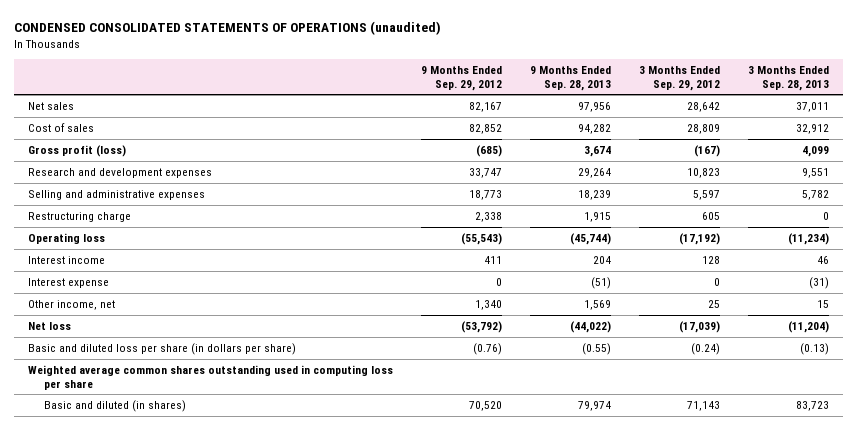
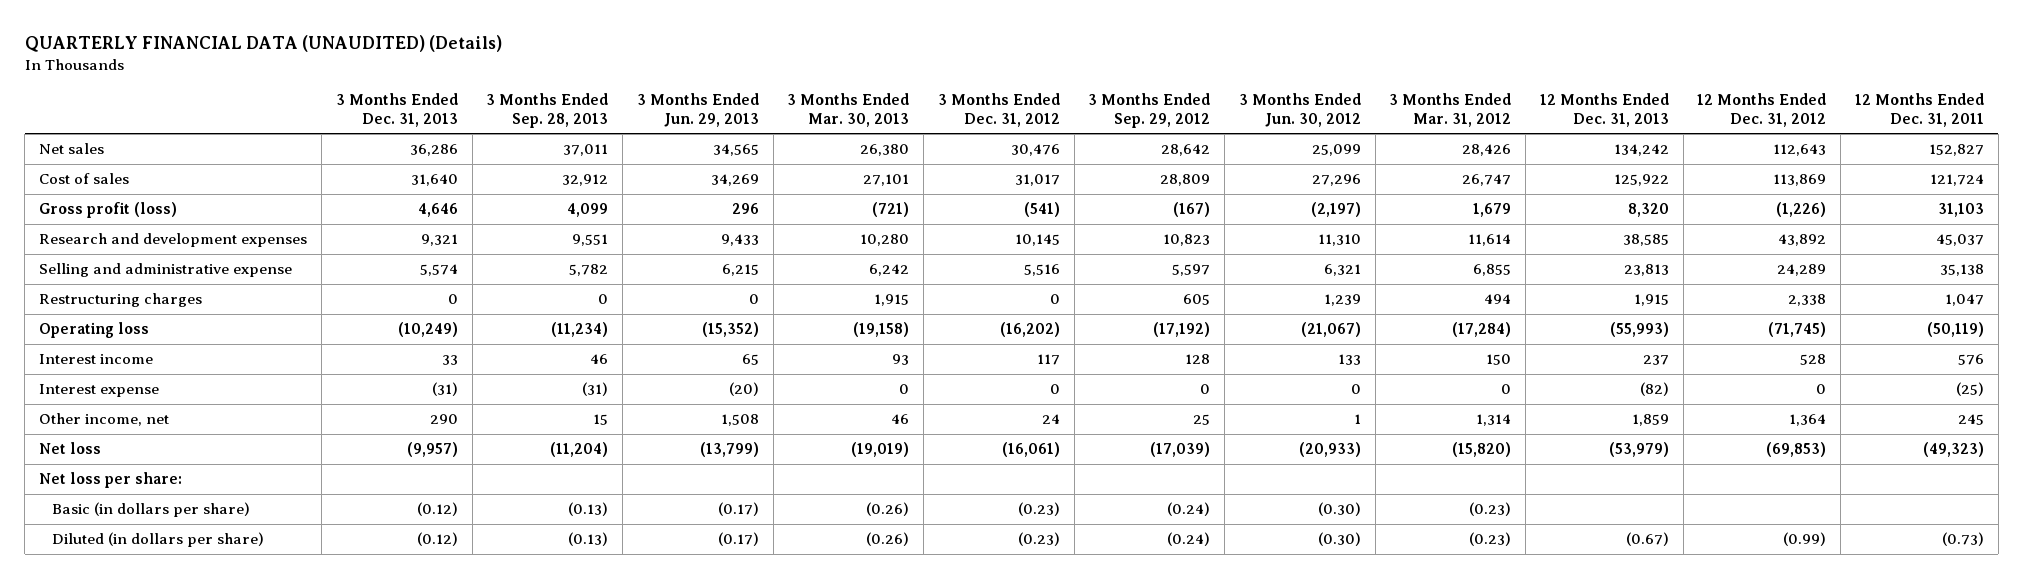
- CONDENSED CONSOLIDATED STATEMENTS OF OPERATIONS (unaudited)
+ QUARTERLY FINANCIAL DATA (UNAUDITED) (Details)
- | 9 Months Ended Sep. 29, 2012 | 9 Months Ended Sep. 28, 2013 | 3 Months Ended Sep. 29, 2012 | 3 Months Ended Sep. 28, 2013
+ | 3 Months Ended Dec. 31, 2013 | 3 Months Ended Sep. 28, 2013 | 3 Months Ended Jun. 29, 2013 | 3 Months Ended Mar. 30, 2013 | 3 Months Ended Dec. 31, 2012 | 3 Months Ended Sep. 29, 2012 | 3 Months Ended Jun. 30, 2012 | 3 Months Ended Mar. 31, 2012 | 12 Months Ended Dec. 31, 2013 | 12 Months Ended Dec. 31, 2012 | 12 Months Ended Dec. 31, 2011
- Selling and administrative expenses | 18,773 | 18,239 | 5,597 | 5,782
- Restructuring charge | 2,338 | 1,915 | 605 | 0
+ Selling and administrative expense | 5,574 | 5,782 | 6,215 | 6,242 | 5,516 | 5,597 | 6,321 | 6,855 | 23,813 | 24,289 | 35,138
+ Restructuring charges | 0 | 0 | 0 | 1,915 | 0 | 605 | 1,239 | 494 | 1,915 | 2,338 | 1,047
- Basic and diluted loss per share (in dollars per share) | (0.76) | (0.55) | (0.24) | (0.13)
- Weighted average common shares outstanding used in computing loss per share
- Basic and diluted (in shares) | 70,520 | 79,974 | 71,143 | 83,723
+ Net loss per share:
+ Basic (in dollars per share) | (0.12) | (0.13) | (0.17) | (0.26) | (0.23) | (0.24) | (0.30) | (0.23) | | |
+ Diluted (in dollars per share) | (0.12) | (0.13) | (0.17) | (0.26) | (0.23) | (0.24) | (0.30) | (0.23) | (0.67) | (0.99) | (0.73)

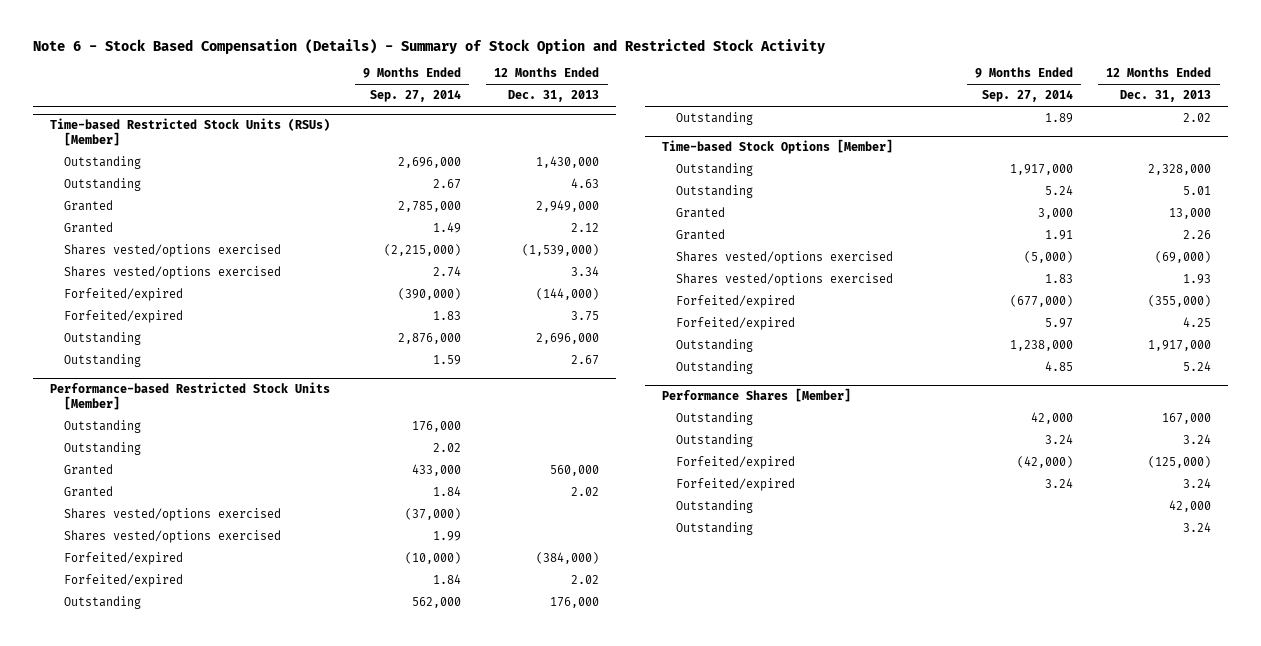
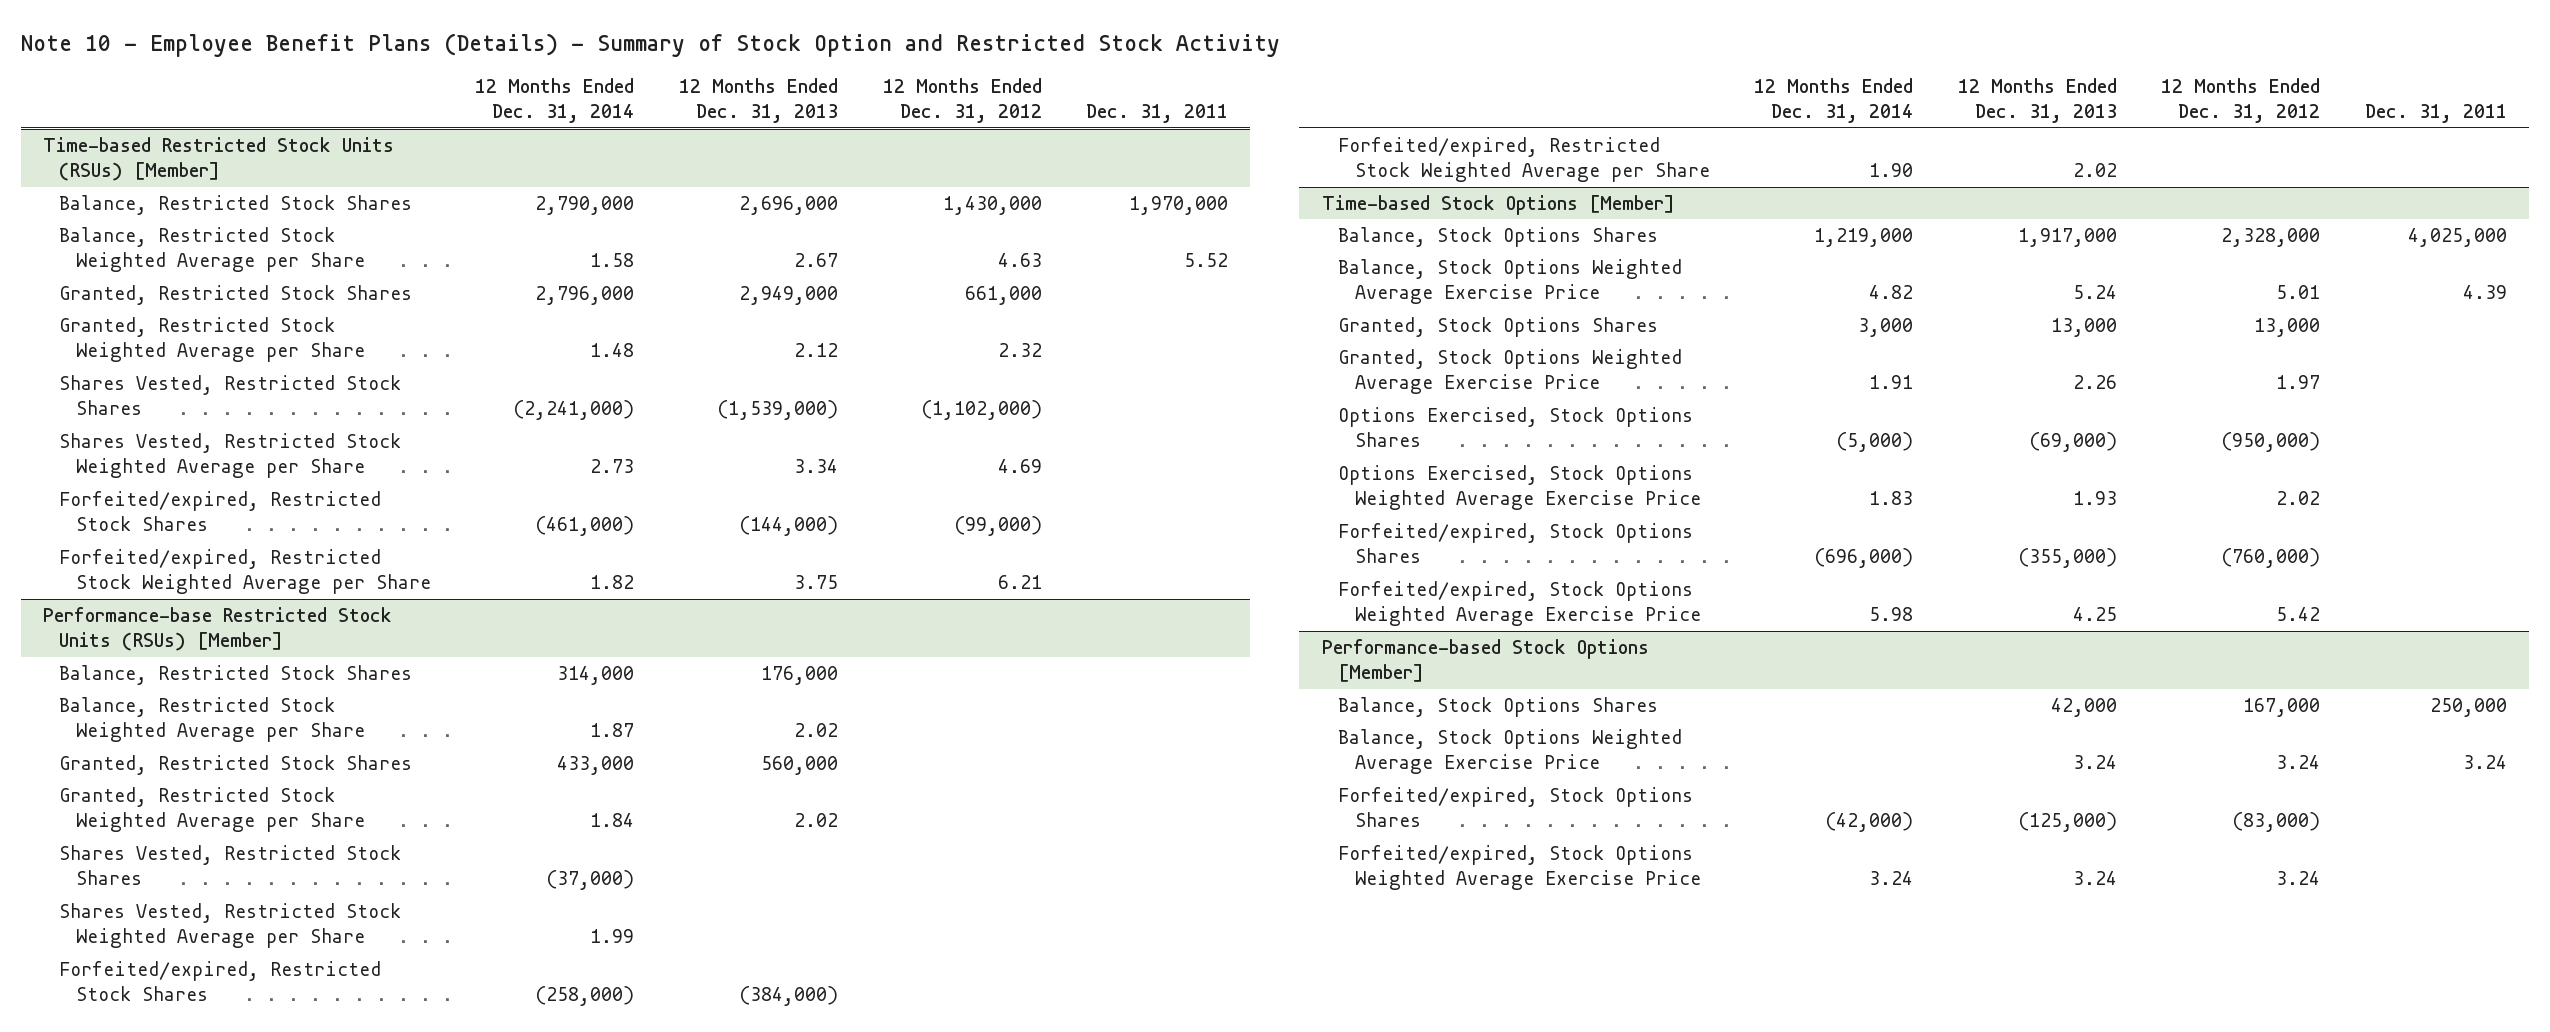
- Note 6 - Stock Based Compensation (Details) - Summary of Stock Option and Restricted Stock Activity
+ Note 10 - Employee Benefit Plans (Details) - Summary of Stock Option and Restricted Stock Activity
- | 9 Months Ended Sep. 27, 2014 | 12 Months Ended Dec. 31, 2013
+ | 12 Months Ended Dec. 31, 2014 | 12 Months Ended Dec. 31, 2013 | 12 Months Ended Dec. 31, 2012 | Dec. 31, 2011
@ Time-based Restricted Stock Units (RSUs) [Member]
- Outstanding | 2,696,000 | 1,430,000
- Outstanding | 2.67 | 4.63
- Granted | 2,785,000 | 2,949,000
- Granted | 1.49 | 2.12
- Shares vested/options exercised | (2,215,000) | (1,539,000)
- Shares vested/options exercised | 2.74 | 3.34
- Forfeited/expired | (390,000) | (144,000)
- Forfeited/expired | 1.83 | 3.75
- Outstanding | 2,876,000 | 2,696,000
- Outstanding | 1.59 | 2.67
- Performance-based Restricted Stock Units [Member]
- Outstanding | 176,000 |
- Outstanding | 2.02 |
- Granted | 433,000 | 560,000
- Granted | 1.84 | 2.02
- Shares vested/options exercised | (37,000) |
- Shares vested/options exercised | 1.99 |
- Forfeited/expired | (10,000) | (384,000)
- Forfeited/expired | 1.84 | 2.02
- Outstanding | 562,000 | 176,000
- Outstanding | 1.89 | 2.02
@ Time-based Restricted Stock Units (RSUs) [Member]
+ Balance, Restricted Stock Shares | 2,790,000 | 2,696,000 | 1,430,000 | 1,970,000
+ Balance, Restricted Stock Weighted Average per Share | 1.58 | 2.67 | 4.63 | 5.52
+ Granted, Restricted Stock Shares | 2,796,000 | 2,949,000 | 661,000 |
+ Granted, Restricted Stock Weighted Average per Share | 1.48 | 2.12 | 2.32 |
+ Shares Vested, Restricted Stock Shares | (2,241,000) | (1,539,000) | (1,102,000) |
+ Shares Vested, Restricted Stock Weighted Average per Share | 2.73 | 3.34 | 4.69 |
+ Forfeited/expired, Restricted Stock Shares | (461,000) | (144,000) | (99,000) |
+ Forfeited/expired, Restricted Stock Weighted Average per Share | 1.82 | 3.75 | 6.21 |
+ Performance-base Restricted Stock Units (RSUs) [Member]
+ Balance, Restricted Stock Shares | 314,000 | 176,000 | |
+ Balance, Restricted Stock Weighted Average per Share | 1.87 | 2.02 | |
+ Granted, Restricted Stock Shares | 433,000 | 560,000 | |
+ Granted, Restricted Stock Weighted Average per Share | 1.84 | 2.02 | |
+ Shares Vested, Restricted Stock Shares | (37,000) | | |
+ Shares Vested, Restricted Stock Weighted Average per Share | 1.99 | | |
+ Forfeited/expired, Restricted Stock Shares | (258,000) | (384,000) | |
+ Forfeited/expired, Restricted Stock Weighted Average per Share | 1.90 | 2.02 | |
@ Time-based Stock Options [Member]
- Outstanding | 1,917,000 | 2,328,000
- Outstanding | 5.24 | 5.01
- Granted | 3,000 | 13,000
- Granted | 1.91 | 2.26
- Shares vested/options exercised | (5,000) | (69,000)
- Shares vested/options exercised | 1.83 | 1.93
- Forfeited/expired | (677,000) | (355,000)
- Forfeited/expired | 5.97 | 4.25
- Outstanding | 1,238,000 | 1,917,000
- Outstanding | 4.85 | 5.24
- Performance Shares [Member]
- Outstanding | 42,000 | 167,000
- Outstanding | 3.24 | 3.24
- Forfeited/expired | (42,000) | (125,000)
- Forfeited/expired | 3.24 | 3.24
- Outstanding | | 42,000
- Outstanding | | 3.24
@ Time-based Stock Options [Member]
+ Balance, Stock Options Shares | 1,219,000 | 1,917,000 | 2,328,000 | 4,025,000
+ Balance, Stock Options Weighted Average Exercise Price | 4.82 | 5.24 | 5.01 | 4.39
+ Granted, Stock Options Shares | 3,000 | 13,000 | 13,000 |
+ Granted, Stock Options Weighted Average Exercise Price | 1.91 | 2.26 | 1.97 |
+ Options Exercised, Stock Options Shares | (5,000) | (69,000) | (950,000) |
+ Options Exercised, Stock Options Weighted Average Exercise Price | 1.83 | 1.93 | 2.02 |
+ Forfeited/expired, Stock Options Shares | (696,000) | (355,000) | (760,000) |
+ Forfeited/expired, Stock Options Weighted Average Exercise Price | 5.98 | 4.25 | 5.42 |
+ Performance-based Stock Options [Member]
+ Balance, Stock Options Shares | | 42,000 | 167,000 | 250,000
+ Balance, Stock Options Weighted Average Exercise Price | | 3.24 | 3.24 | 3.24
+ Forfeited/expired, Stock Options Shares | (42,000) | (125,000) | (83,000) |
+ Forfeited/expired, Stock Options Weighted Average Exercise Price | 3.24 | 3.24 | 3.24 |

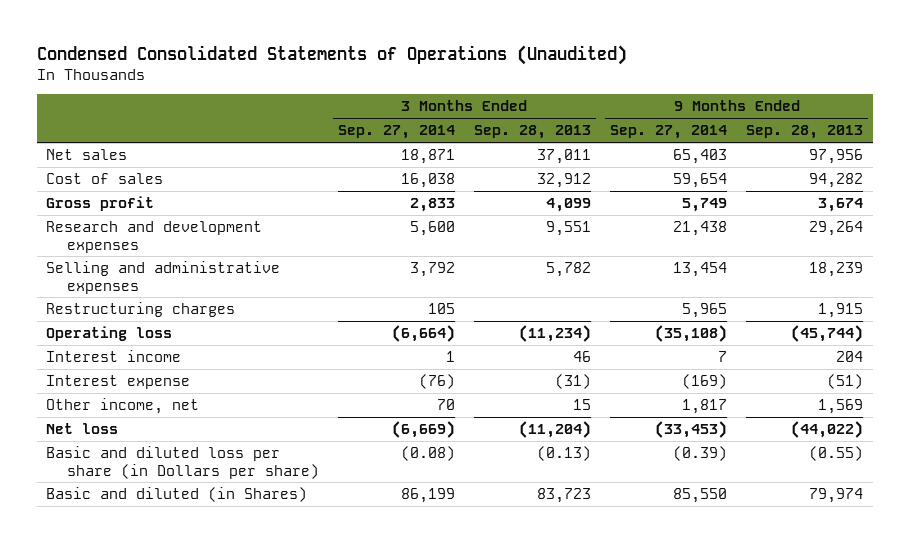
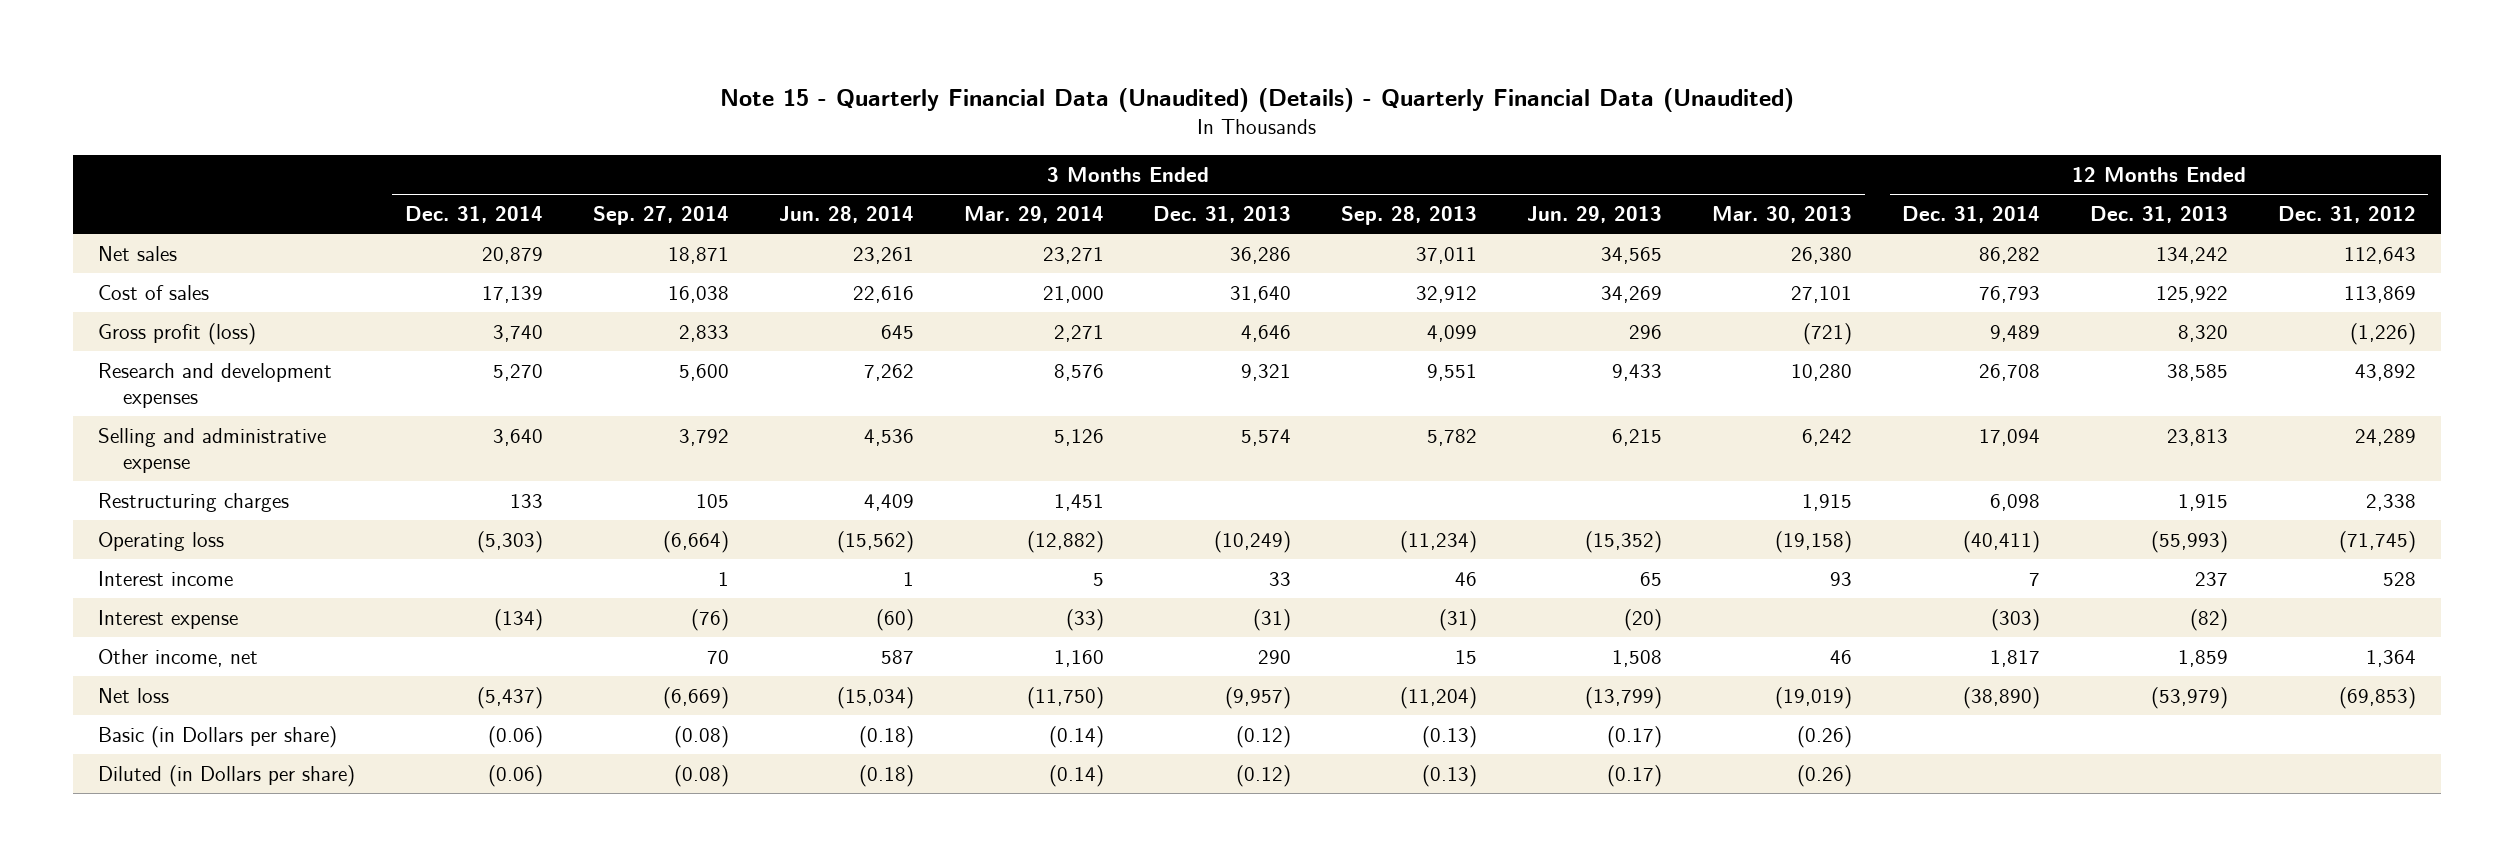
- Condensed Consolidated Statements of Operations (Unaudited)
+ Note 15 - Quarterly Financial Data (Unaudited) (Details) - Quarterly Financial Data (Unaudited)
- | 3 Months Ended Sep. 27, 2014 | 3 Months Ended Sep. 28, 2013 | 9 Months Ended Sep. 27, 2014 | 9 Months Ended Sep. 28, 2013
+ | 3 Months Ended Dec. 31, 2014 | 3 Months Ended Sep. 27, 2014 | 3 Months Ended Jun. 28, 2014 | 3 Months Ended Mar. 29, 2014 | 3 Months Ended Dec. 31, 2013 | 3 Months Ended Sep. 28, 2013 | 3 Months Ended Jun. 29, 2013 | 3 Months Ended Mar. 30, 2013 | 12 Months Ended Dec. 31, 2014 | 12 Months Ended Dec. 31, 2013 | 12 Months Ended Dec. 31, 2012
- Gross profit | 2,833 | 4,099 | 5,749 | 3,674
+ Gross profit (loss) | 3,740 | 2,833 | 645 | 2,271 | 4,646 | 4,099 | 296 | (721) | 9,489 | 8,320 | (1,226)
- Selling and administrative expenses | 3,792 | 5,782 | 13,454 | 18,239
+ Selling and administrative expense | 3,640 | 3,792 | 4,536 | 5,126 | 5,574 | 5,782 | 6,215 | 6,242 | 17,094 | 23,813 | 24,289
- Basic and diluted loss per share (in Dollars per share) | (0.08) | (0.13) | (0.39) | (0.55)
- Basic and diluted (in Shares) | 86,199 | 83,723 | 85,550 | 79,974
+ Basic (in Dollars per share) | (0.06) | (0.08) | (0.18) | (0.14) | (0.12) | (0.13) | (0.17) | (0.26) | | |
+ Diluted (in Dollars per share) | (0.06) | (0.08) | (0.18) | (0.14) | (0.12) | (0.13) | (0.17) | (0.26) | | |

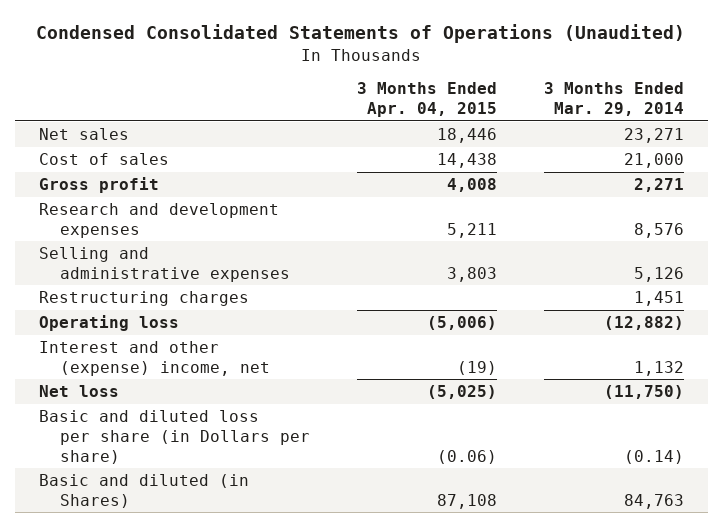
- Note 15 - Quarterly Financial Data (Unaudited) (Details) - Quarterly Financial Data (Unaudited)
+ Condensed Consolidated Statements of Operations (Unaudited)
- | 3 Months Ended Dec. 31, 2014 | 3 Months Ended Sep. 27, 2014 | 3 Months Ended Jun. 28, 2014 | 3 Months Ended Mar. 29, 2014 | 3 Months Ended Dec. 31, 2013 | 3 Months Ended Sep. 28, 2013 | 3 Months Ended Jun. 29, 2013 | 3 Months Ended Mar. 30, 2013 | 12 Months Ended Dec. 31, 2014 | 12 Months Ended Dec. 31, 2013 | 12 Months Ended Dec. 31, 2012
+ | 3 Months Ended Apr. 04, 2015 | 3 Months Ended Mar. 29, 2014
- Gross profit (loss) | 3,740 | 2,833 | 645 | 2,271 | 4,646 | 4,099 | 296 | (721) | 9,489 | 8,320 | (1,226)
+ Gross profit | 4,008 | 2,271
- Selling and administrative expense | 3,640 | 3,792 | 4,536 | 5,126 | 5,574 | 5,782 | 6,215 | 6,242 | 17,094 | 23,813 | 24,289
+ Selling and administrative expenses | 3,803 | 5,126
- Interest income | | 1 | 1 | 5 | 33 | 46 | 65 | 93 | 7 | 237 | 528
- Interest expense | (134) | (76) | (60) | (33) | (31) | (31) | (20) | | (303) | (82) |
- Other income, net | | 70 | 587 | 1,160 | 290 | 15 | 1,508 | 46 | 1,817 | 1,859 | 1,364
+ Interest and other (expense) income, net | (19) | 1,132
- Basic (in Dollars per share) | (0.06) | (0.08) | (0.18) | (0.14) | (0.12) | (0.13) | (0.17) | (0.26) | | |
- Diluted (in Dollars per share) | (0.06) | (0.08) | (0.18) | (0.14) | (0.12) | (0.13) | (0.17) | (0.26) | | |
+ Basic and diluted loss per share (in Dollars per share) | (0.06) | (0.14)
+ Basic and diluted (in Shares) | 87,108 | 84,763

